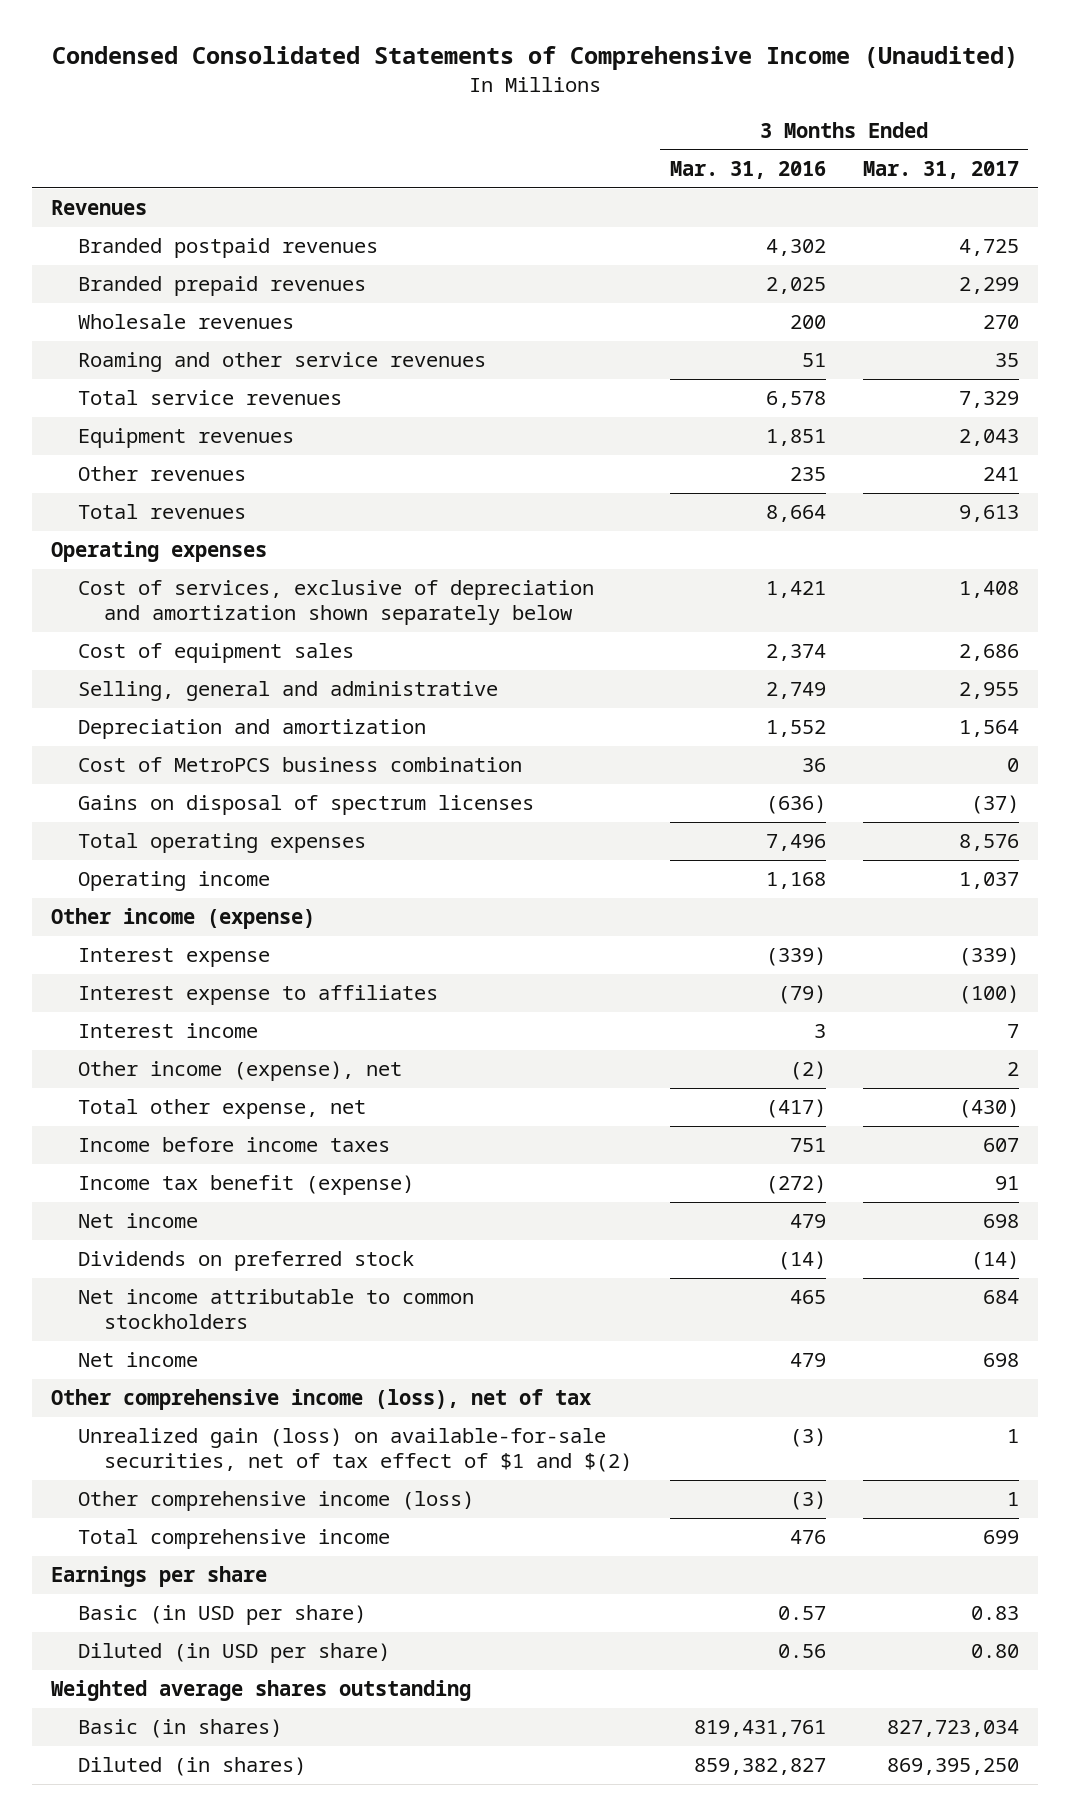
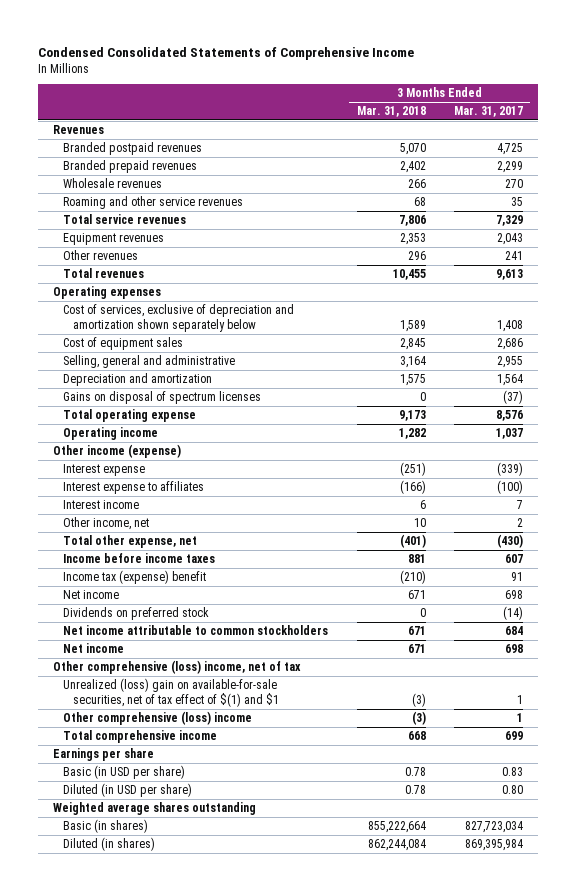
- Condensed Consolidated Statements of Comprehensive Income (Unaudited)
+ Condensed Consolidated Statements of Comprehensive Income
- | 3 Months Ended Mar. 31, 2016 | 3 Months Ended Mar. 31, 2017
+ | 3 Months Ended Mar. 31, 2018 | 3 Months Ended Mar. 31, 2017
- Cost of MetroPCS business combination | 36 | 0
- Total operating expenses | 7,496 | 8,576
+ Total operating expense | 9,173 | 8,576
- Other income (expense), net | (2) | 2
+ Other income, net | 10 | 2
- Income tax benefit (expense) | (272) | 91
+ Income tax (expense) benefit | (210) | 91
- Other comprehensive income (loss), net of tax
- Unrealized gain (loss) on available-for-sale securities, net of tax effect of $1 and $(2) | (3) | 1
- Other comprehensive income (loss) | (3) | 1
+ Other comprehensive (loss) income, net of tax
+ Unrealized (loss) gain on available-for-sale securities, net of tax effect of $(1) and $1 | (3) | 1
+ Other comprehensive (loss) income | (3) | 1
- Diluted (in shares) | 859,382,827 | 869,395,250
+ Diluted (in shares) | 862,244,084 | 869,395,984

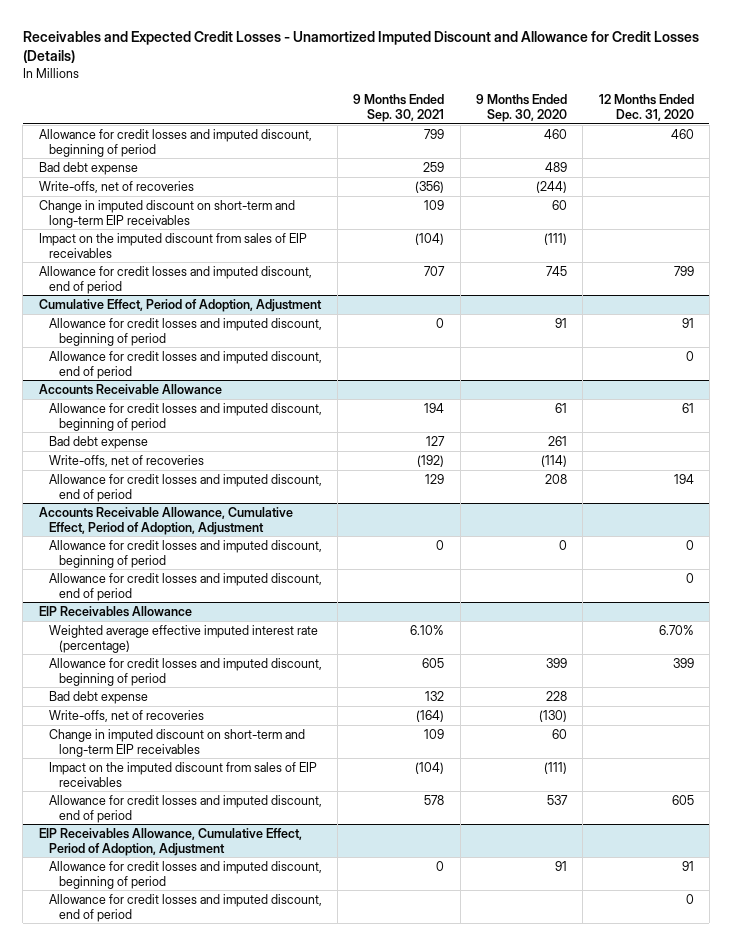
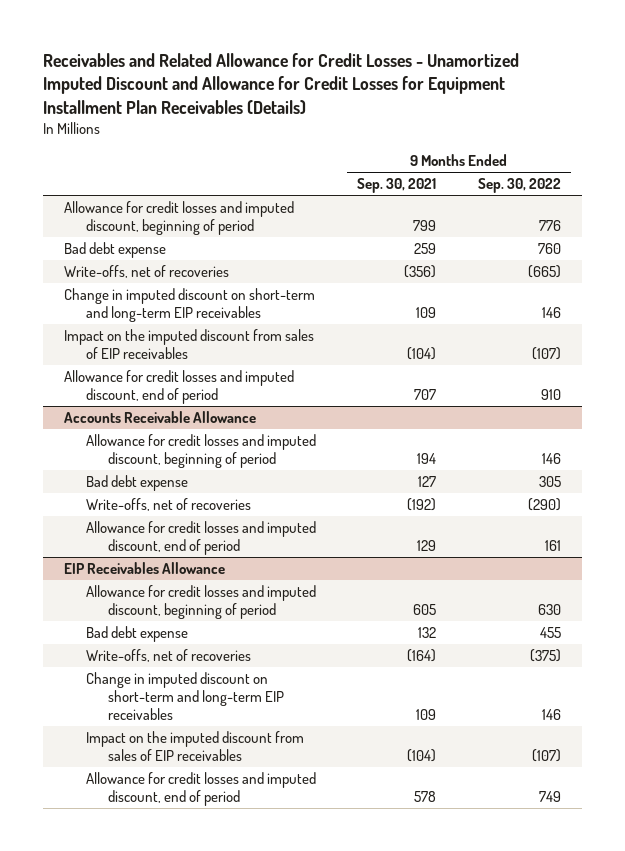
- Receivables and Expected Credit Losses - Unamortized Imputed Discount and Allowance for Credit Losses (Details)
+ Receivables and Related Allowance for Credit Losses - Unamortized Imputed Discount and Allowance for Credit Losses for Equipment Installment Plan Receivables (Details)
- | 9 Months Ended Sep. 30, 2021 | 9 Months Ended Sep. 30, 2020 | 12 Months Ended Dec. 31, 2020
+ | 9 Months Ended Sep. 30, 2021 | 9 Months Ended Sep. 30, 2022
- Cumulative Effect, Period of Adoption, Adjustment
- Allowance for credit losses and imputed discount, beginning of period | 0 | 91 | 91
- Allowance for credit losses and imputed discount, end of period | | | 0
- Accounts Receivable Allowance, Cumulative Effect, Period of Adoption, Adjustment
- Allowance for credit losses and imputed discount, beginning of period | 0 | 0 | 0
- Allowance for credit losses and imputed discount, end of period | | | 0
@ EIP Receivables Allowance
- Weighted average effective imputed interest rate (percentage) | 6.10% | | 6.70%
- EIP Receivables Allowance, Cumulative Effect, Period of Adoption, Adjustment
- Allowance for credit losses and imputed discount, beginning of period | 0 | 91 | 91
- Allowance for credit losses and imputed discount, end of period | | | 0

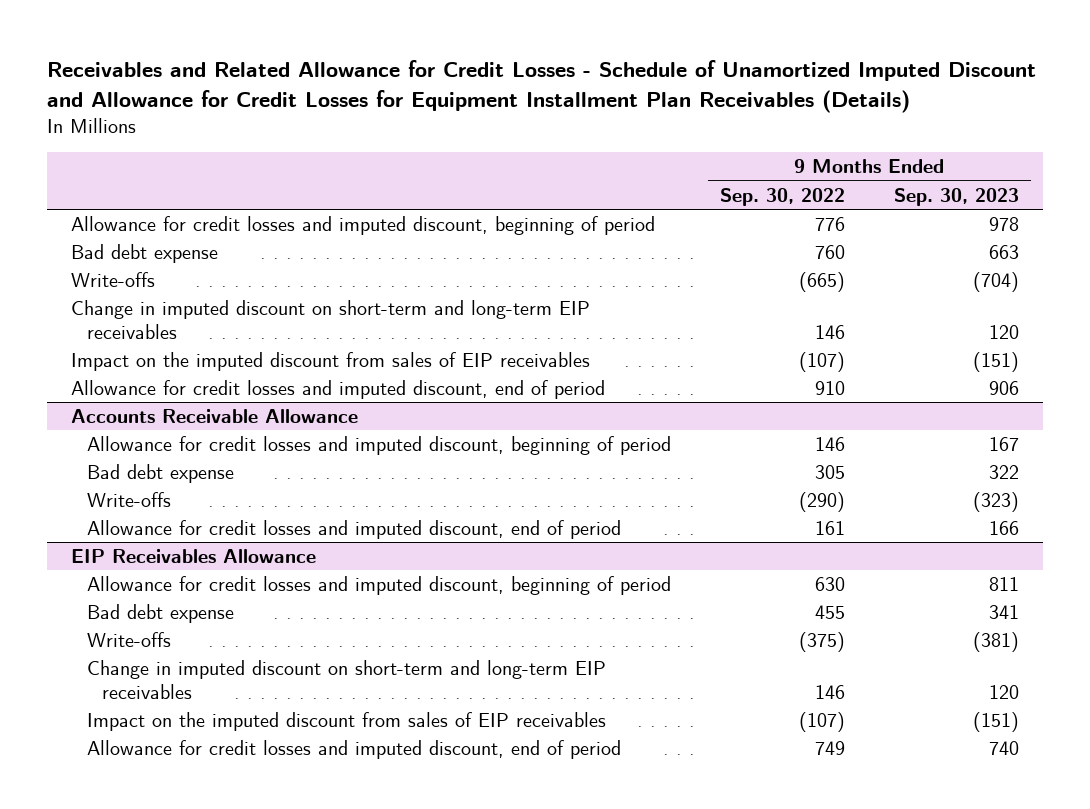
- Receivables and Related Allowance for Credit Losses - Unamortized Imputed Discount and Allowance for Credit Losses for Equipment Installment Plan Receivables (Details)
+ Receivables and Related Allowance for Credit Losses - Schedule of Unamortized Imputed Discount and Allowance for Credit Losses for Equipment Installment Plan Receivables (Details)
- | 9 Months Ended Sep. 30, 2021 | 9 Months Ended Sep. 30, 2022
+ | 9 Months Ended Sep. 30, 2022 | 9 Months Ended Sep. 30, 2023
- Write-offs, net of recoveries | (356) | (665)
+ Write-offs | (665) | (704)
@ Accounts Receivable Allowance
- Write-offs, net of recoveries | (192) | (290)
+ Write-offs | (290) | (323)
@ EIP Receivables Allowance
- Write-offs, net of recoveries | (164) | (375)
+ Write-offs | (375) | (381)

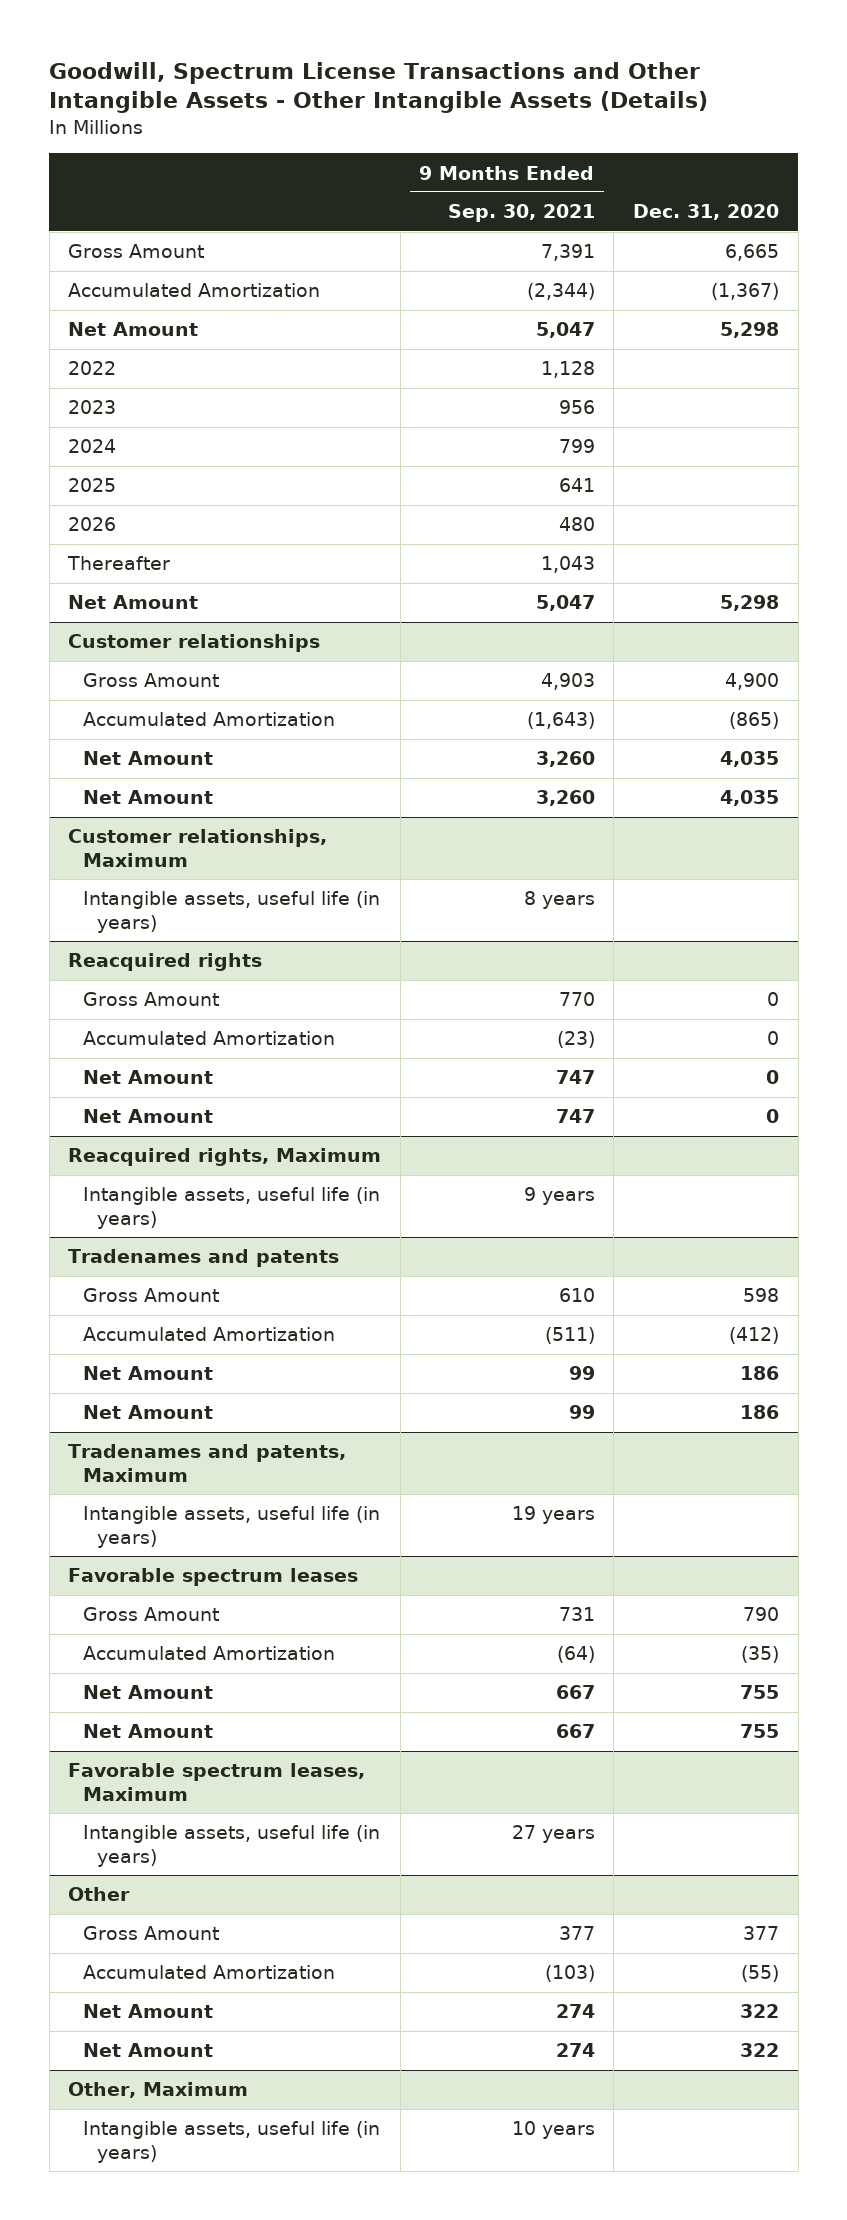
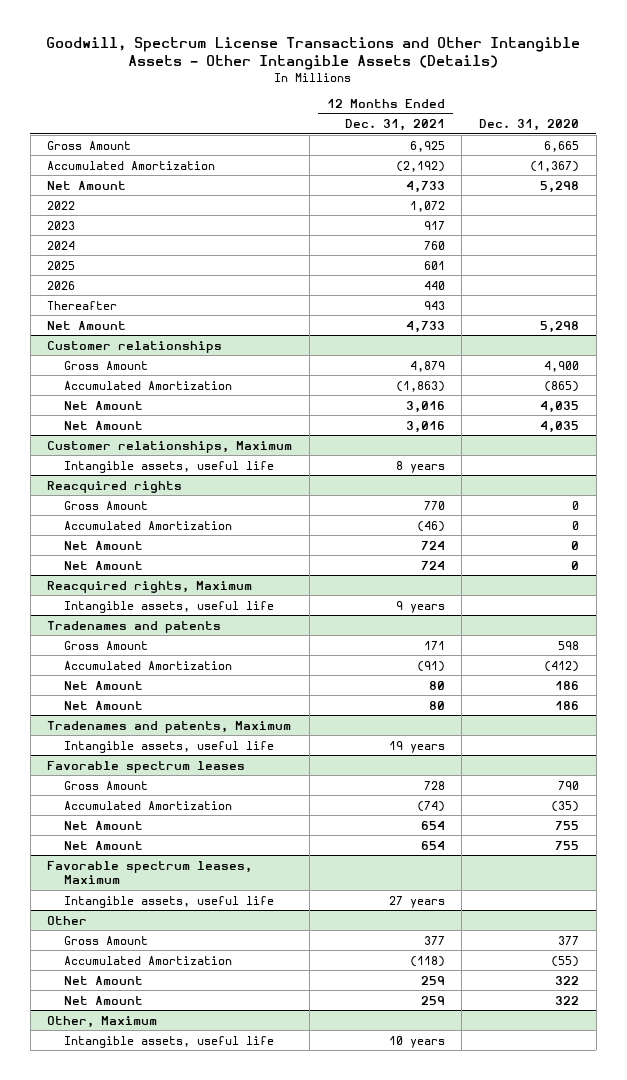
- | 9 Months Ended Sep. 30, 2021 | Dec. 31, 2020
+ | 12 Months Ended Dec. 31, 2021 | Dec. 31, 2020
@ Customer relationships, Maximum
- Intangible assets, useful life (in years) | 8 years |
+ Intangible assets, useful life | 8 years |
@ Reacquired rights, Maximum
- Intangible assets, useful life (in years) | 9 years |
+ Intangible assets, useful life | 9 years |
@ Tradenames and patents, Maximum
- Intangible assets, useful life (in years) | 19 years |
+ Intangible assets, useful life | 19 years |
@ Favorable spectrum leases, Maximum
- Intangible assets, useful life (in years) | 27 years |
+ Intangible assets, useful life | 27 years |
@ Other, Maximum
- Intangible assets, useful life (in years) | 10 years |
+ Intangible assets, useful life | 10 years |

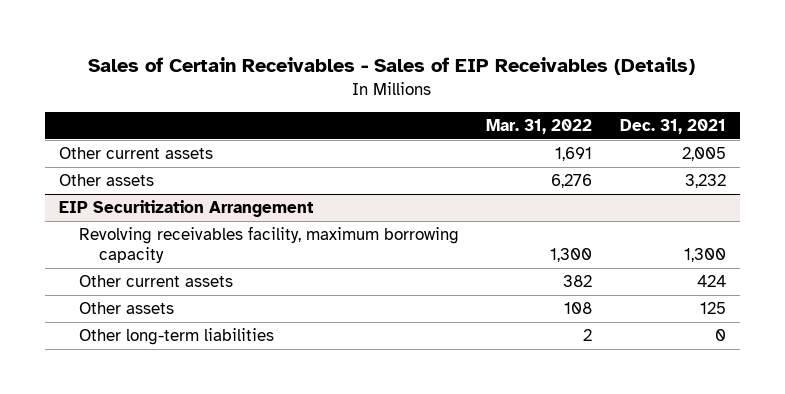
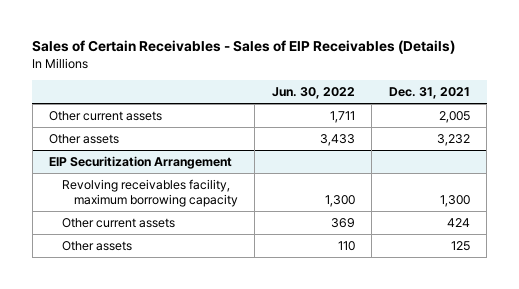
- | Mar. 31, 2022 | Dec. 31, 2021
+ | Jun. 30, 2022 | Dec. 31, 2021
@ EIP Securitization Arrangement
- Other long-term liabilities | 2 | 0

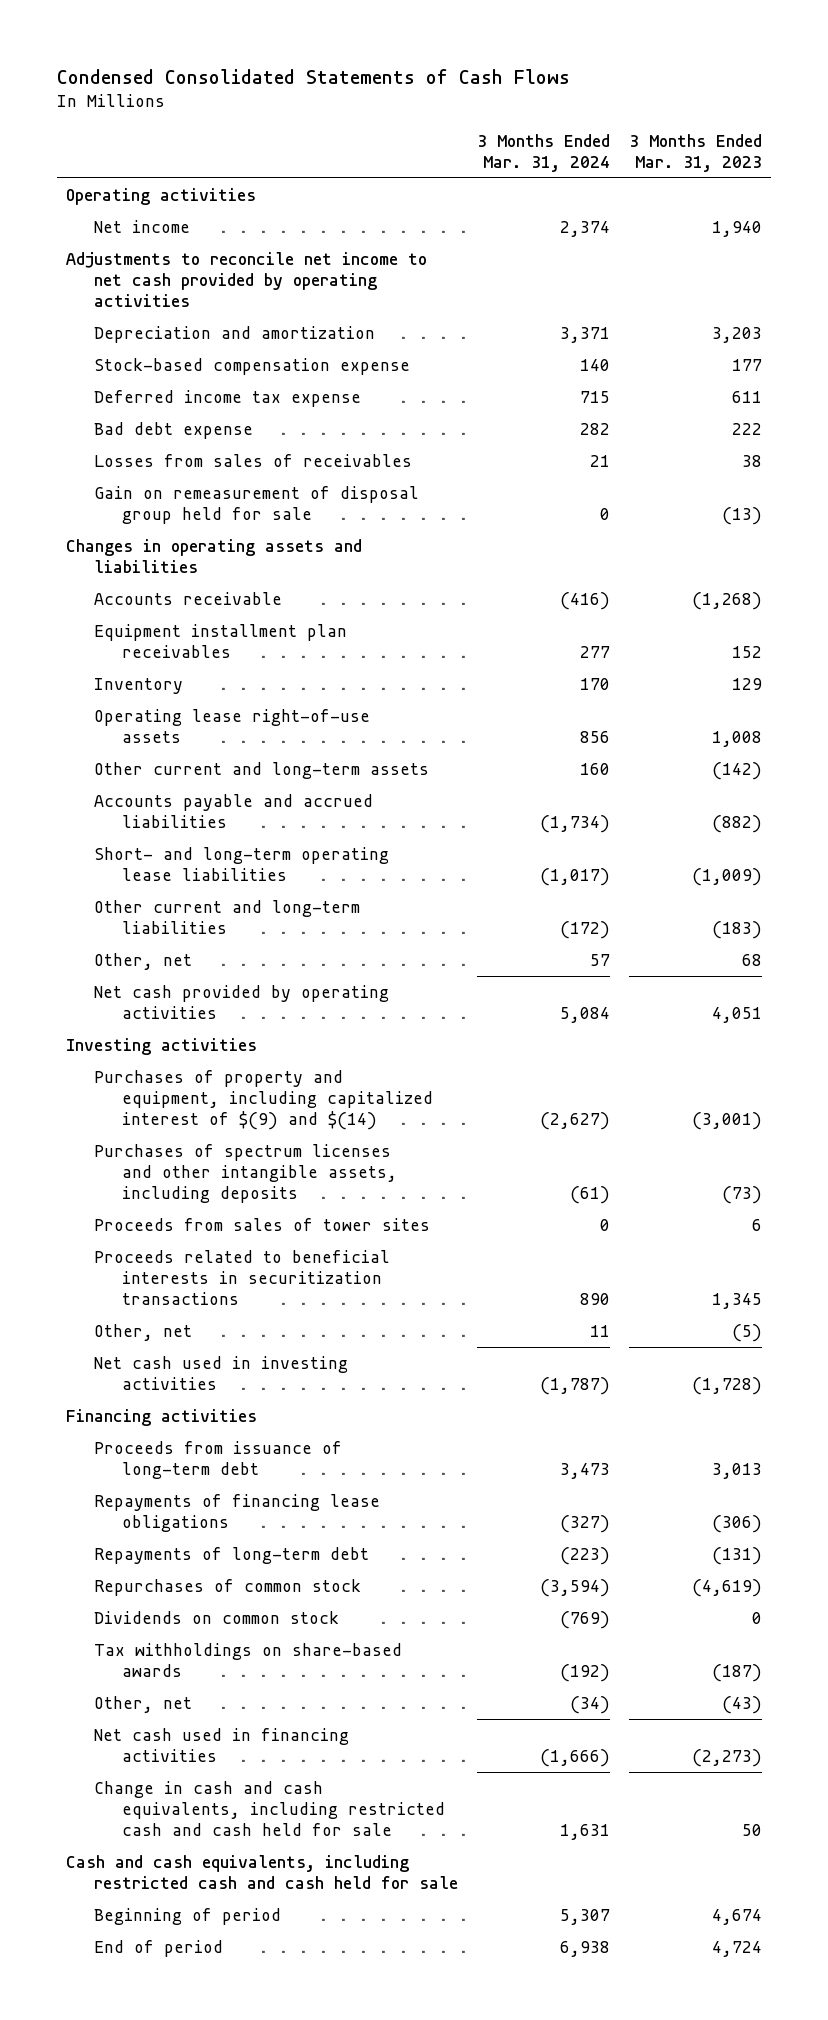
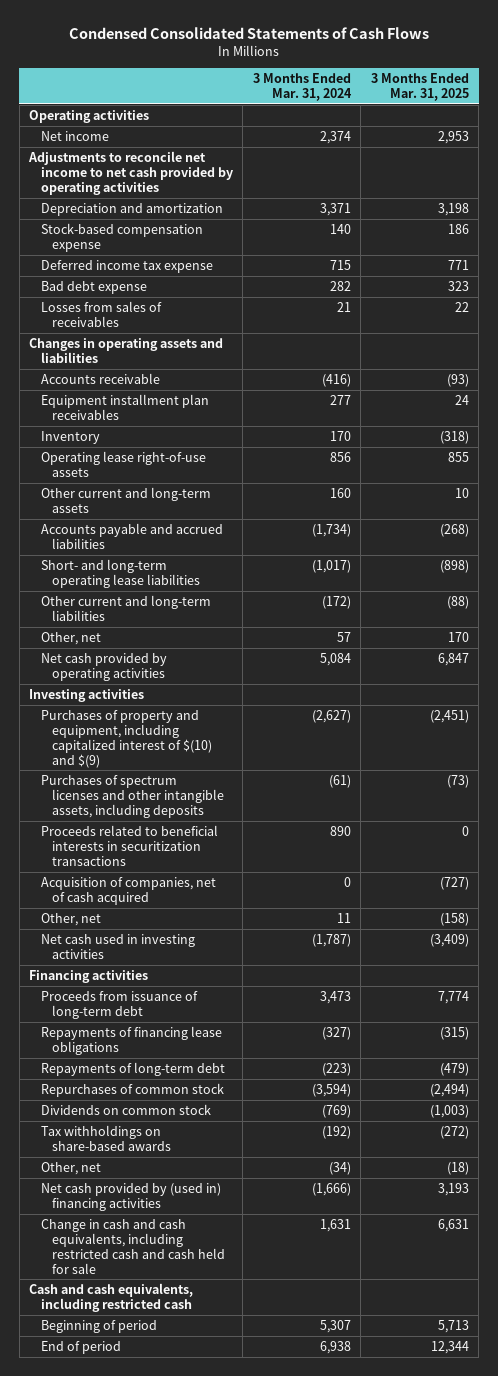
- | 3 Months Ended Mar. 31, 2024 | 3 Months Ended Mar. 31, 2023
+ | 3 Months Ended Mar. 31, 2024 | 3 Months Ended Mar. 31, 2025
- Gain on remeasurement of disposal group held for sale | 0 | (13)
- Purchases of property and equipment, including capitalized interest of $(9) and $(14) | (2,627) | (3,001)
+ Purchases of property and equipment, including capitalized interest of $(10) and $(9) | (2,627) | (2,451)
- Proceeds from sales of tower sites | 0 | 6
+ Acquisition of companies, net of cash acquired | 0 | (727)
- Net cash used in financing activities | (1,666) | (2,273)
+ Net cash provided by (used in) financing activities | (1,666) | 3,193
- Cash and cash equivalents, including restricted cash and cash held for sale
+ Cash and cash equivalents, including restricted cash

